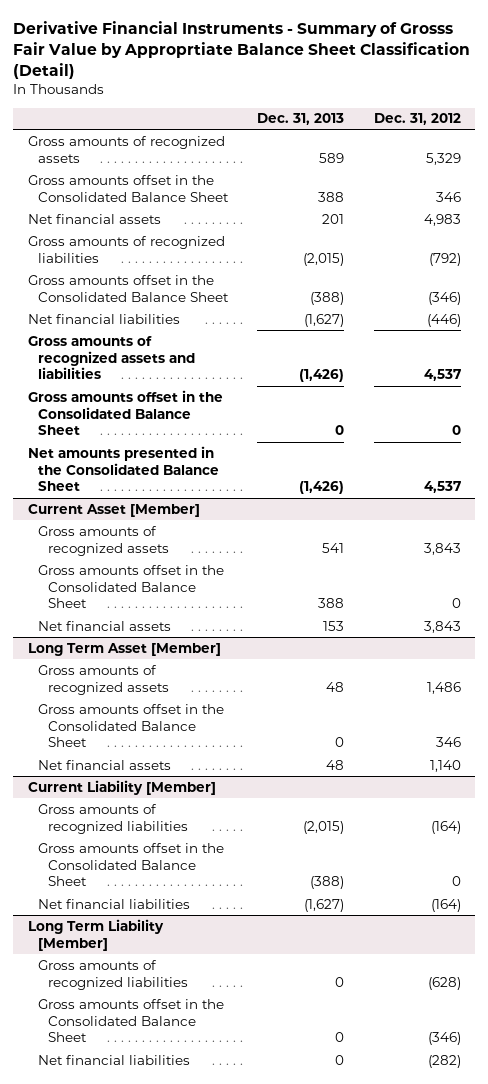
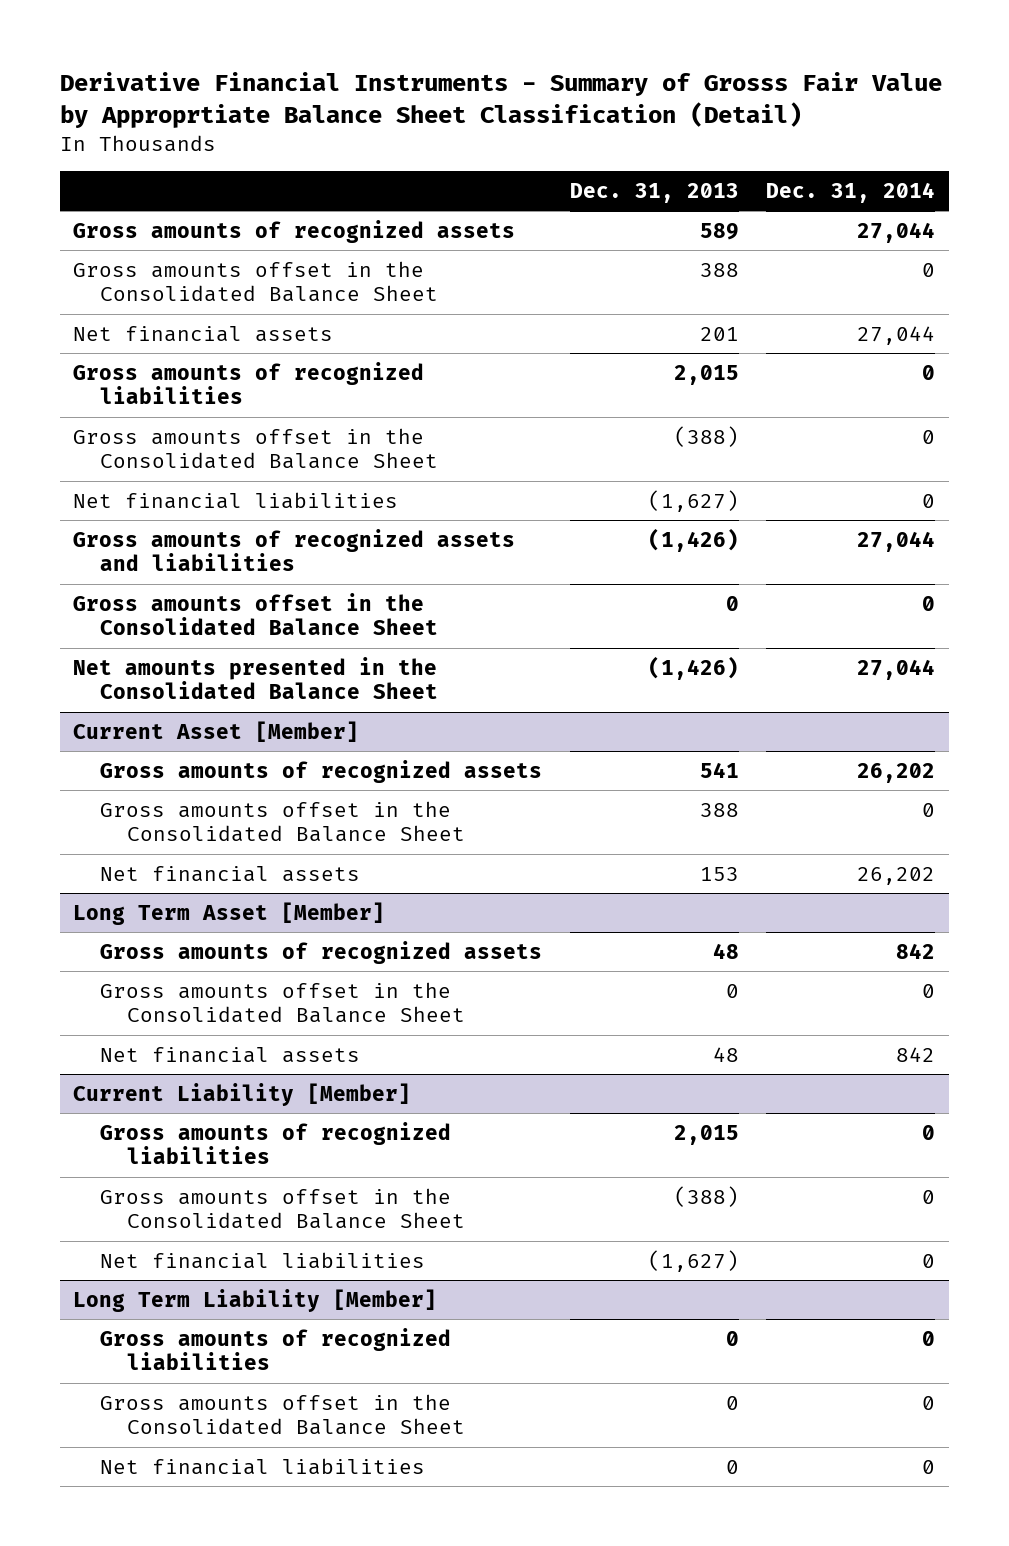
- | Dec. 31, 2013 | Dec. 31, 2012
+ | Dec. 31, 2013 | Dec. 31, 2014
- Gross amounts of recognized liabilities | (2,015) | (792)
+ Gross amounts of recognized liabilities | 2,015 | 0
@ Current Liability [Member]
- Gross amounts of recognized liabilities | (2,015) | (164)
+ Gross amounts of recognized liabilities | 2,015 | 0

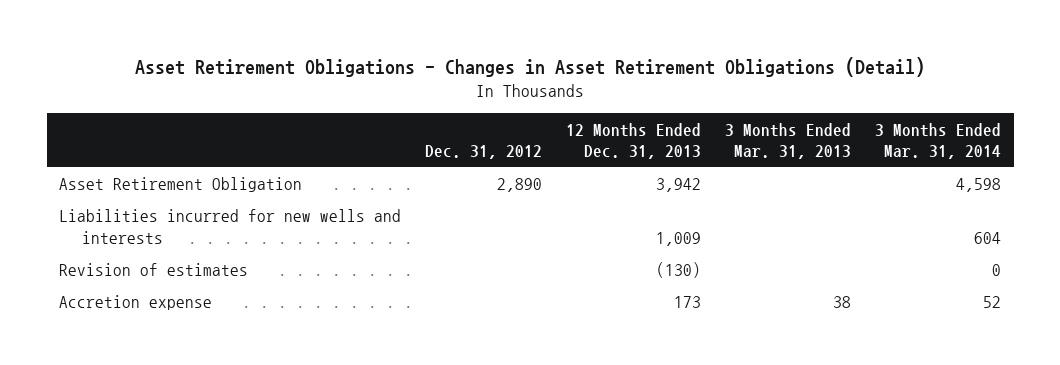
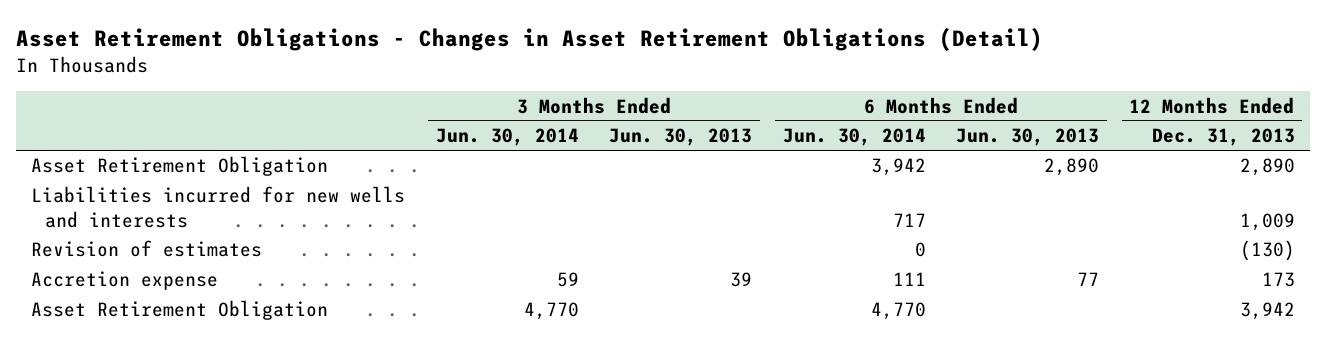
- | Dec. 31, 2012 | 12 Months Ended Dec. 31, 2013 | 3 Months Ended Mar. 31, 2013 | 3 Months Ended Mar. 31, 2014
+ | 3 Months Ended Jun. 30, 2014 | 3 Months Ended Jun. 30, 2013 | 6 Months Ended Jun. 30, 2014 | 6 Months Ended Jun. 30, 2013 | 12 Months Ended Dec. 31, 2013
+ Asset Retirement Obligation | | | 3,942 | 2,890 | 2,890
moved down: Asset Retirement Obligation | 4,770 | | 4,770 | | 3,942

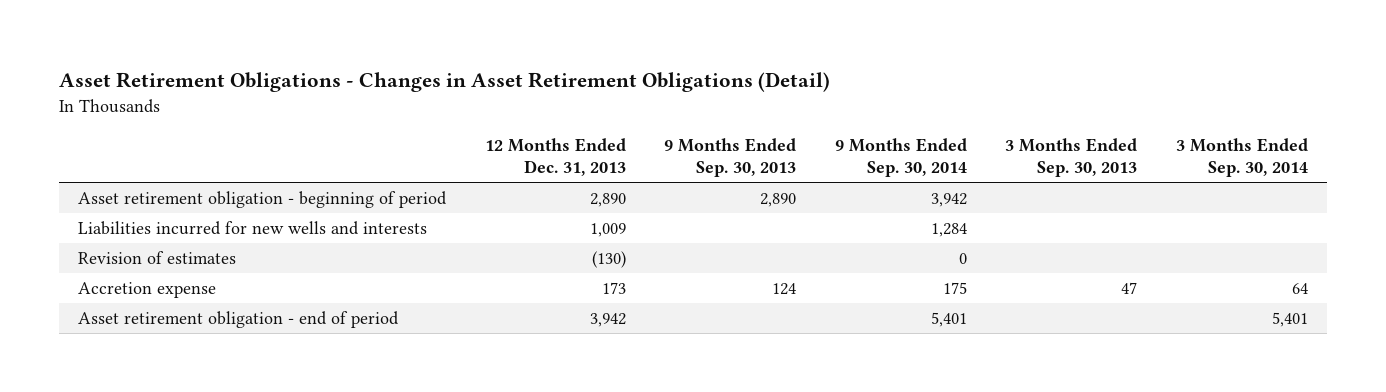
- | 3 Months Ended Jun. 30, 2014 | 3 Months Ended Jun. 30, 2013 | 6 Months Ended Jun. 30, 2014 | 6 Months Ended Jun. 30, 2013 | 12 Months Ended Dec. 31, 2013
+ | 12 Months Ended Dec. 31, 2013 | 9 Months Ended Sep. 30, 2013 | 9 Months Ended Sep. 30, 2014 | 3 Months Ended Sep. 30, 2013 | 3 Months Ended Sep. 30, 2014
- Asset Retirement Obligation | | | 3,942 | 2,890 | 2,890
+ Asset retirement obligation - beginning of period | 2,890 | 2,890 | 3,942 | |
- Asset Retirement Obligation | 4,770 | | 4,770 | | 3,942
+ Asset retirement obligation - end of period | 3,942 | | 5,401 | | 5,401

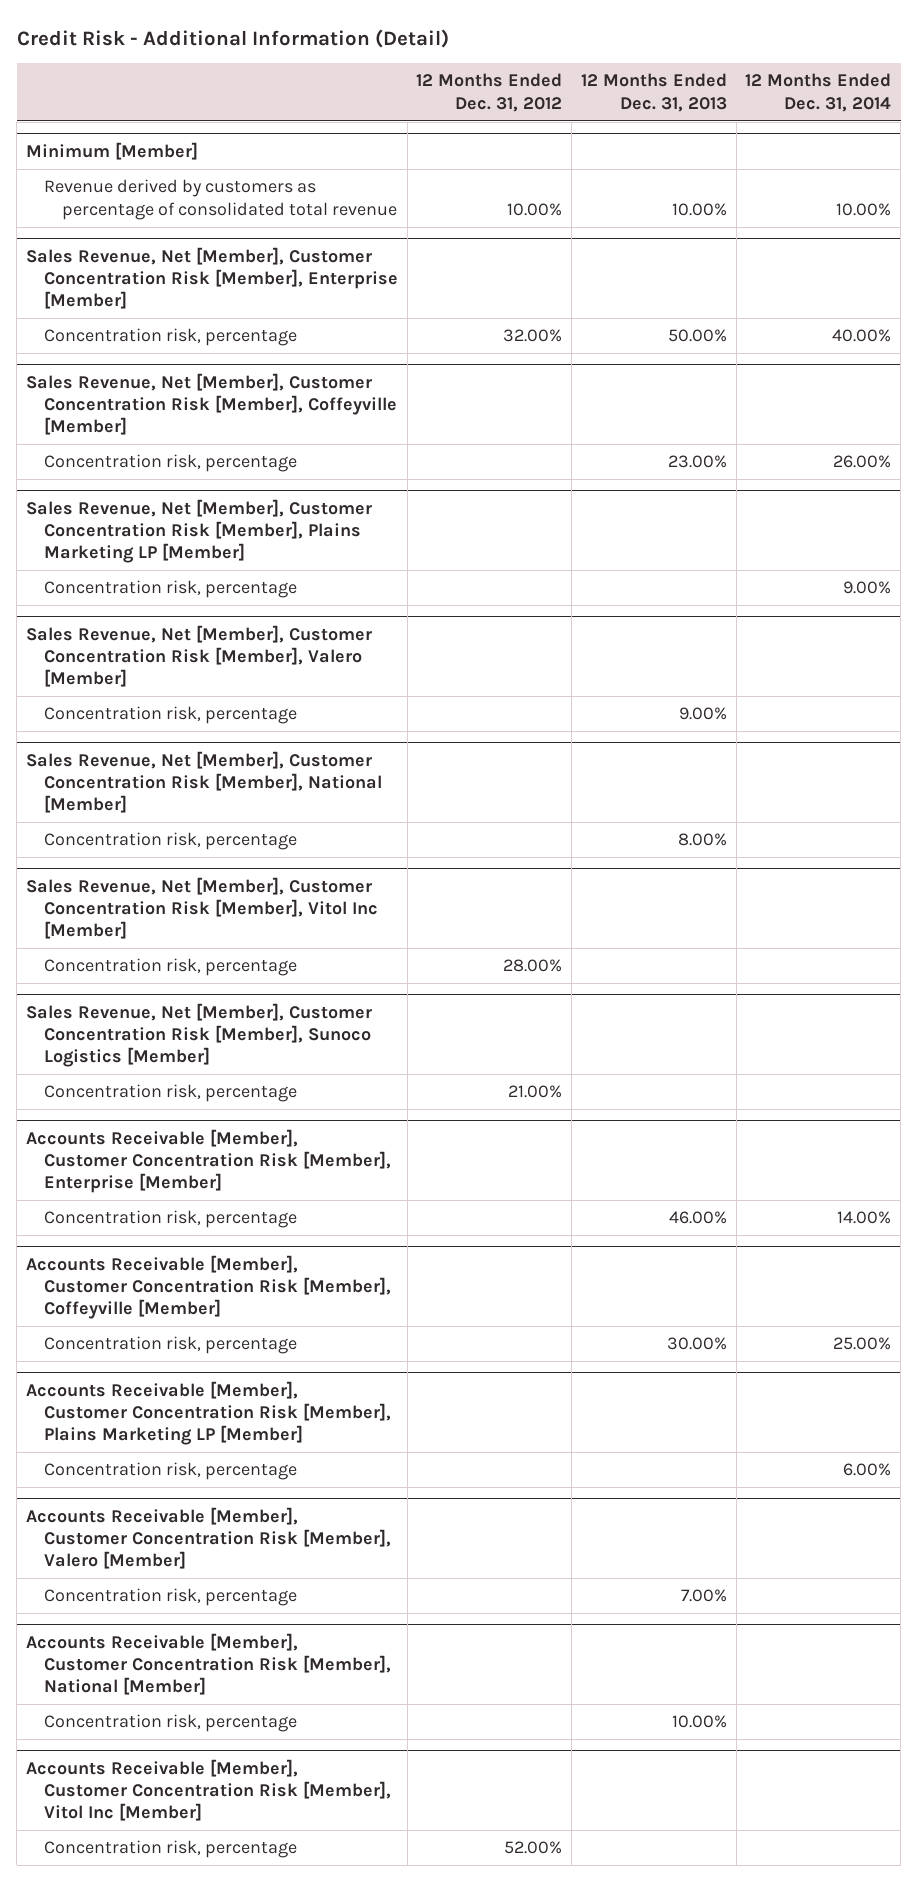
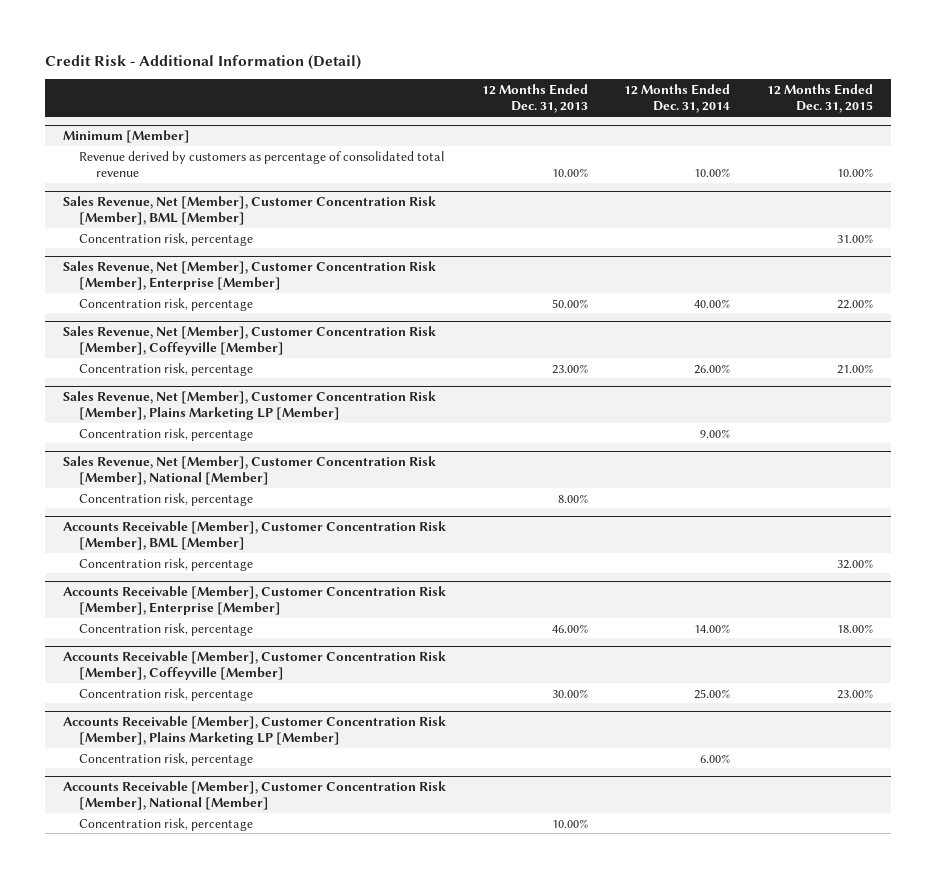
- | 12 Months Ended Dec. 31, 2012 | 12 Months Ended Dec. 31, 2013 | 12 Months Ended Dec. 31, 2014
+ | 12 Months Ended Dec. 31, 2013 | 12 Months Ended Dec. 31, 2014 | 12 Months Ended Dec. 31, 2015
+ Sales Revenue, Net [Member], Customer Concentration Risk [Member], BML [Member]
+ Concentration risk, percentage | | | 31.00%
- Sales Revenue, Net [Member], Customer Concentration Risk [Member], Valero [Member]
- Concentration risk, percentage | | 9.00% |
- Sales Revenue, Net [Member], Customer Concentration Risk [Member], Vitol Inc [Member]
- Concentration risk, percentage | 28.00% | |
- Sales Revenue, Net [Member], Customer Concentration Risk [Member], Sunoco Logistics [Member]
+ Accounts Receivable [Member], Customer Concentration Risk [Member], BML [Member]
- Accounts Receivable [Member], Customer Concentration Risk [Member], Valero [Member]
- Concentration risk, percentage | | 7.00% |
- Accounts Receivable [Member], Customer Concentration Risk [Member], Vitol Inc [Member]
- Concentration risk, percentage | 52.00% | |

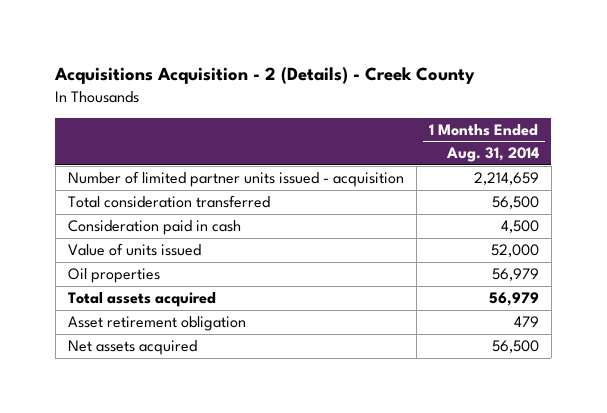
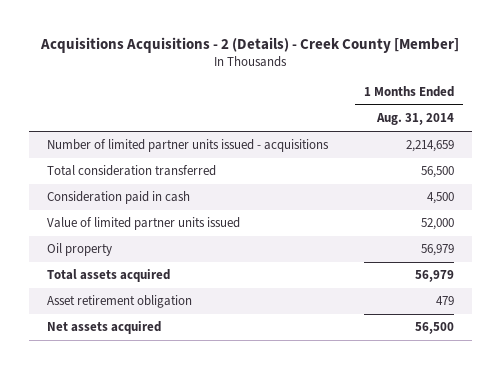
- Acquisitions Acquisition - 2 (Details) - Creek County
+ Acquisitions Acquisitions - 2 (Details) - Creek County [Member]
- Number of limited partner units issued - acquisition | 2,214,659
+ Number of limited partner units issued - acquisitions | 2,214,659
- Value of units issued | 52,000
- Oil properties | 56,979
+ Value of limited partner units issued | 52,000
+ Oil property | 56,979

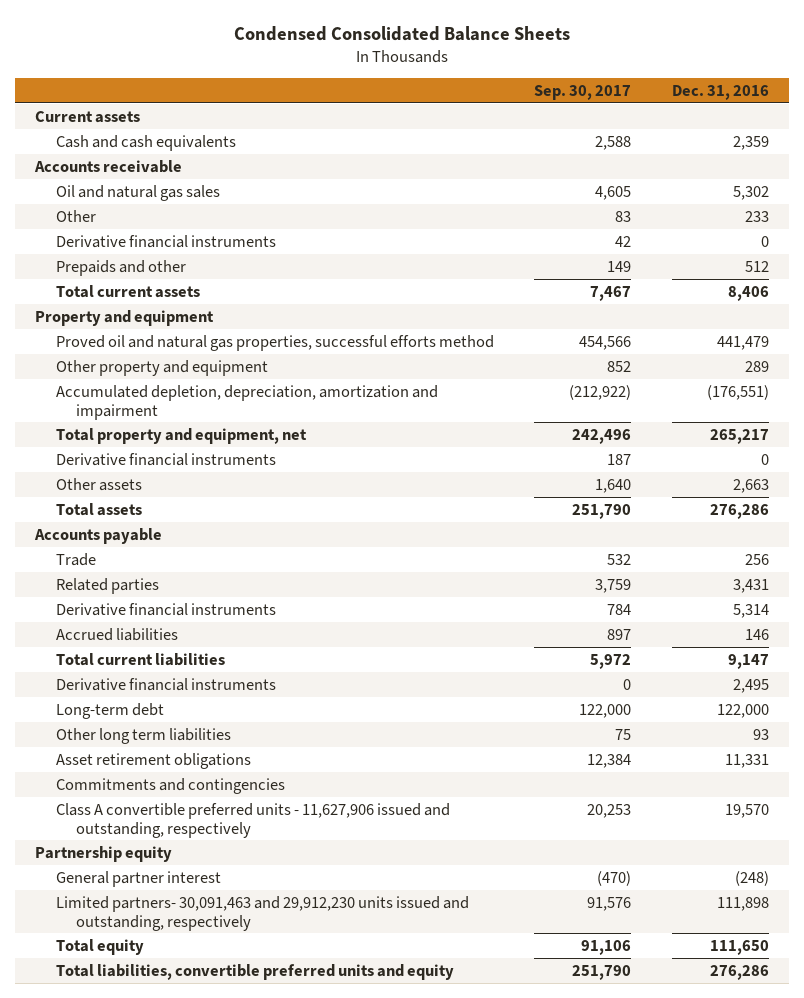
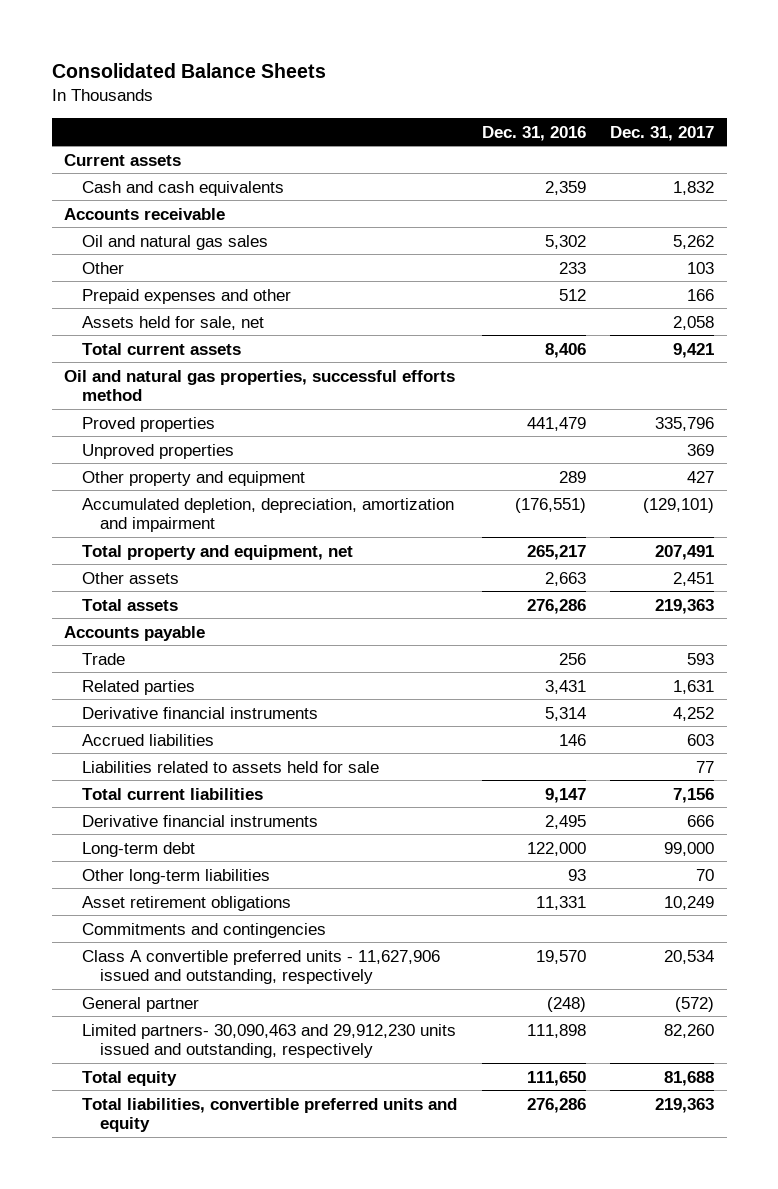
- Condensed Consolidated Balance Sheets
+ Consolidated Balance Sheets
- | Sep. 30, 2017 | Dec. 31, 2016
+ | Dec. 31, 2016 | Dec. 31, 2017
- Derivative financial instruments | 42 | 0
- Prepaids and other | 149 | 512
+ Prepaid expenses and other | 512 | 166
+ Assets held for sale, net | | 2,058
- Property and equipment
- Proved oil and natural gas properties, successful efforts method | 454,566 | 441,479
+ Oil and natural gas properties, successful efforts method
+ Proved properties | 441,479 | 335,796
+ Unproved properties | | 369
- Derivative financial instruments | 187 | 0
+ Liabilities related to assets held for sale | | 77
- Other long term liabilities | 75 | 93
+ Other long-term liabilities | 93 | 70
- Partnership equity
- General partner interest | (470) | (248)
- Limited partners- 30,091,463 and 29,912,230 units issued and outstanding, respectively | 91,576 | 111,898
+ General partner | (248) | (572)
+ Limited partners- 30,090,463 and 29,912,230 units issued and outstanding, respectively | 111,898 | 82,260

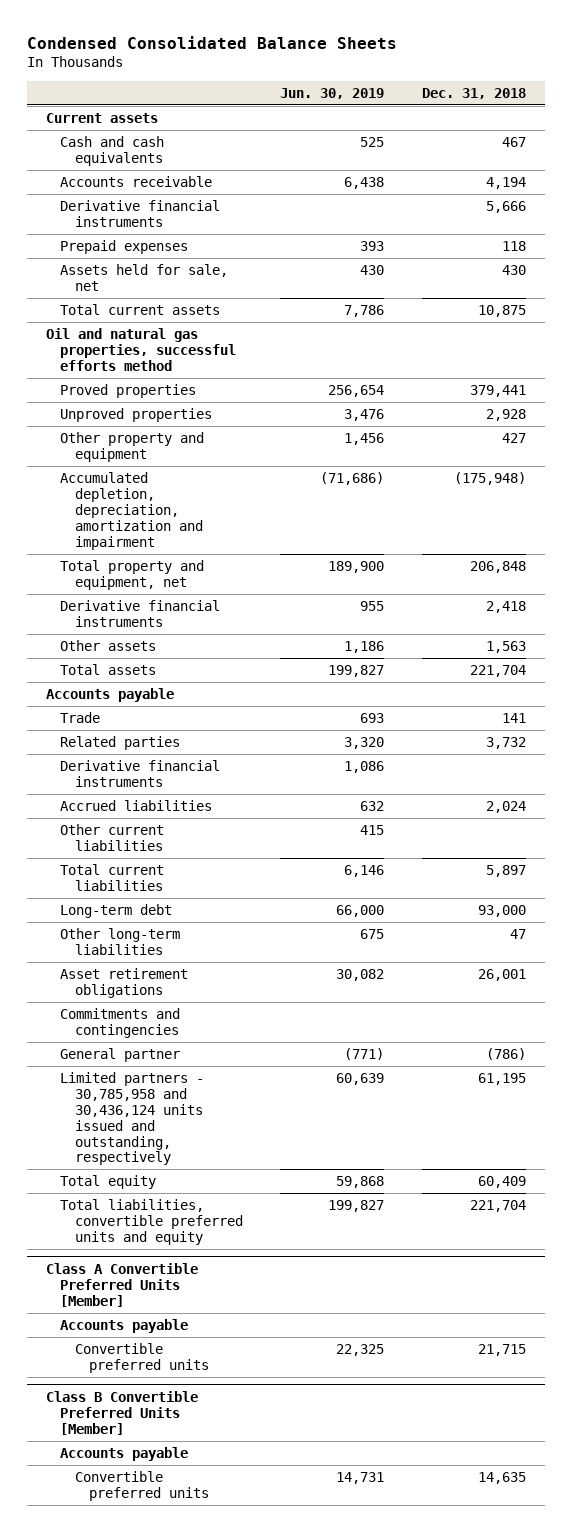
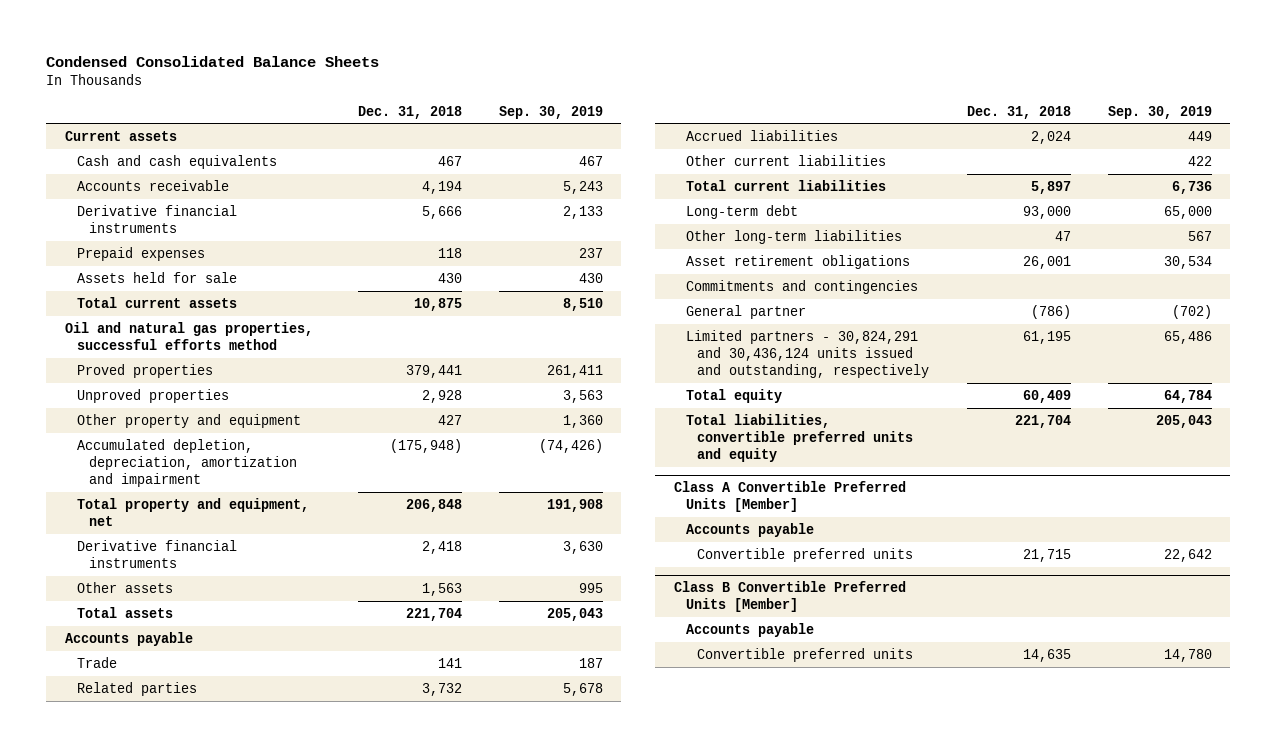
- | Jun. 30, 2019 | Dec. 31, 2018
+ | Dec. 31, 2018 | Sep. 30, 2019
- Assets held for sale, net | 430 | 430
+ Assets held for sale | 430 | 430
- Derivative financial instruments | 1,086 |
- Limited partners - 30,785,958 and 30,436,124 units issued and outstanding, respectively | 60,639 | 61,195
+ Limited partners - 30,824,291 and 30,436,124 units issued and outstanding, respectively | 61,195 | 65,486

